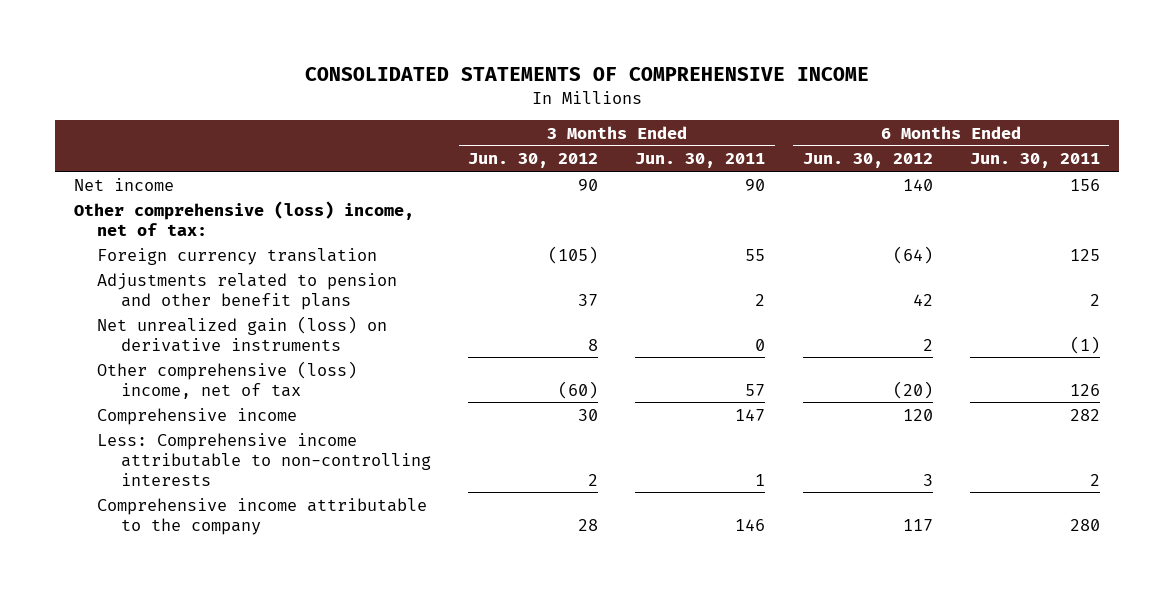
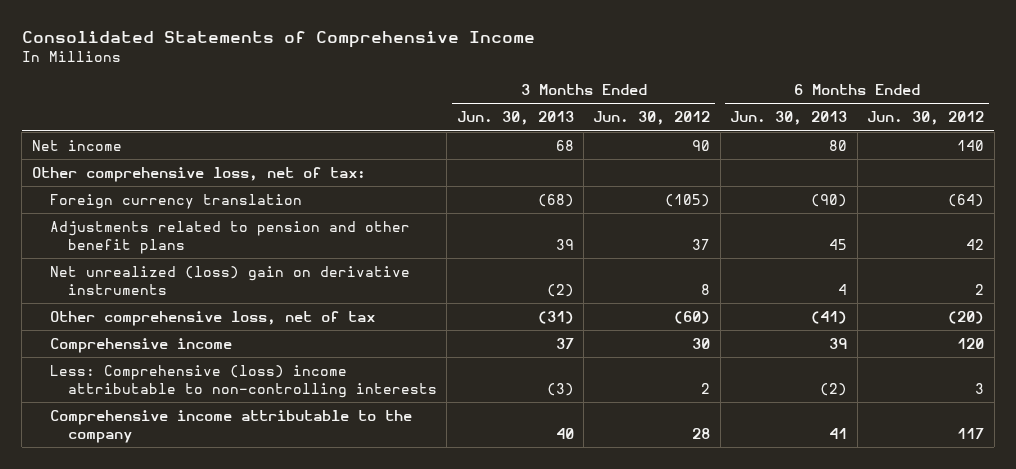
- CONSOLIDATED STATEMENTS OF COMPREHENSIVE INCOME
+ Consolidated Statements of Comprehensive Income
- | 3 Months Ended Jun. 30, 2012 | 3 Months Ended Jun. 30, 2011 | 6 Months Ended Jun. 30, 2012 | 6 Months Ended Jun. 30, 2011
+ | 3 Months Ended Jun. 30, 2013 | 3 Months Ended Jun. 30, 2012 | 6 Months Ended Jun. 30, 2013 | 6 Months Ended Jun. 30, 2012
- Other comprehensive (loss) income, net of tax:
+ Other comprehensive loss, net of tax:
- Net unrealized gain (loss) on derivative instruments | 8 | 0 | 2 | (1)
- Other comprehensive (loss) income, net of tax | (60) | 57 | (20) | 126
+ Net unrealized (loss) gain on derivative instruments | (2) | 8 | 4 | 2
+ Other comprehensive loss, net of tax | (31) | (60) | (41) | (20)
- Less: Comprehensive income attributable to non-controlling interests | 2 | 1 | 3 | 2
+ Less: Comprehensive (loss) income attributable to non-controlling interests | (3) | 2 | (2) | 3

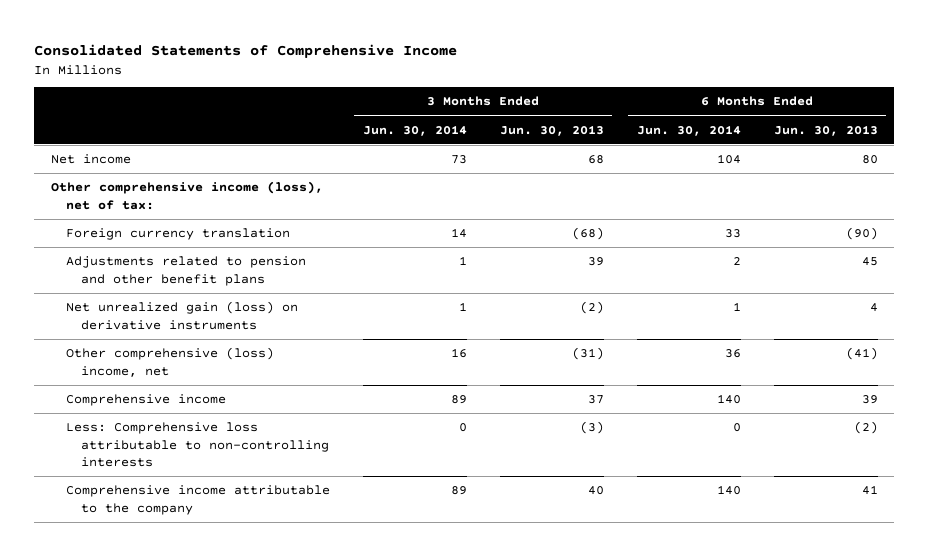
- | 3 Months Ended Jun. 30, 2013 | 3 Months Ended Jun. 30, 2012 | 6 Months Ended Jun. 30, 2013 | 6 Months Ended Jun. 30, 2012
+ | 3 Months Ended Jun. 30, 2014 | 3 Months Ended Jun. 30, 2013 | 6 Months Ended Jun. 30, 2014 | 6 Months Ended Jun. 30, 2013
- Other comprehensive loss, net of tax:
+ Other comprehensive income (loss), net of tax:
- Net unrealized (loss) gain on derivative instruments | (2) | 8 | 4 | 2
- Other comprehensive loss, net of tax | (31) | (60) | (41) | (20)
+ Net unrealized gain (loss) on derivative instruments | 1 | (2) | 1 | 4
+ Other comprehensive (loss) income, net | 16 | (31) | 36 | (41)
- Less: Comprehensive (loss) income attributable to non-controlling interests | (3) | 2 | (2) | 3
+ Less: Comprehensive loss attributable to non-controlling interests | 0 | (3) | 0 | (2)

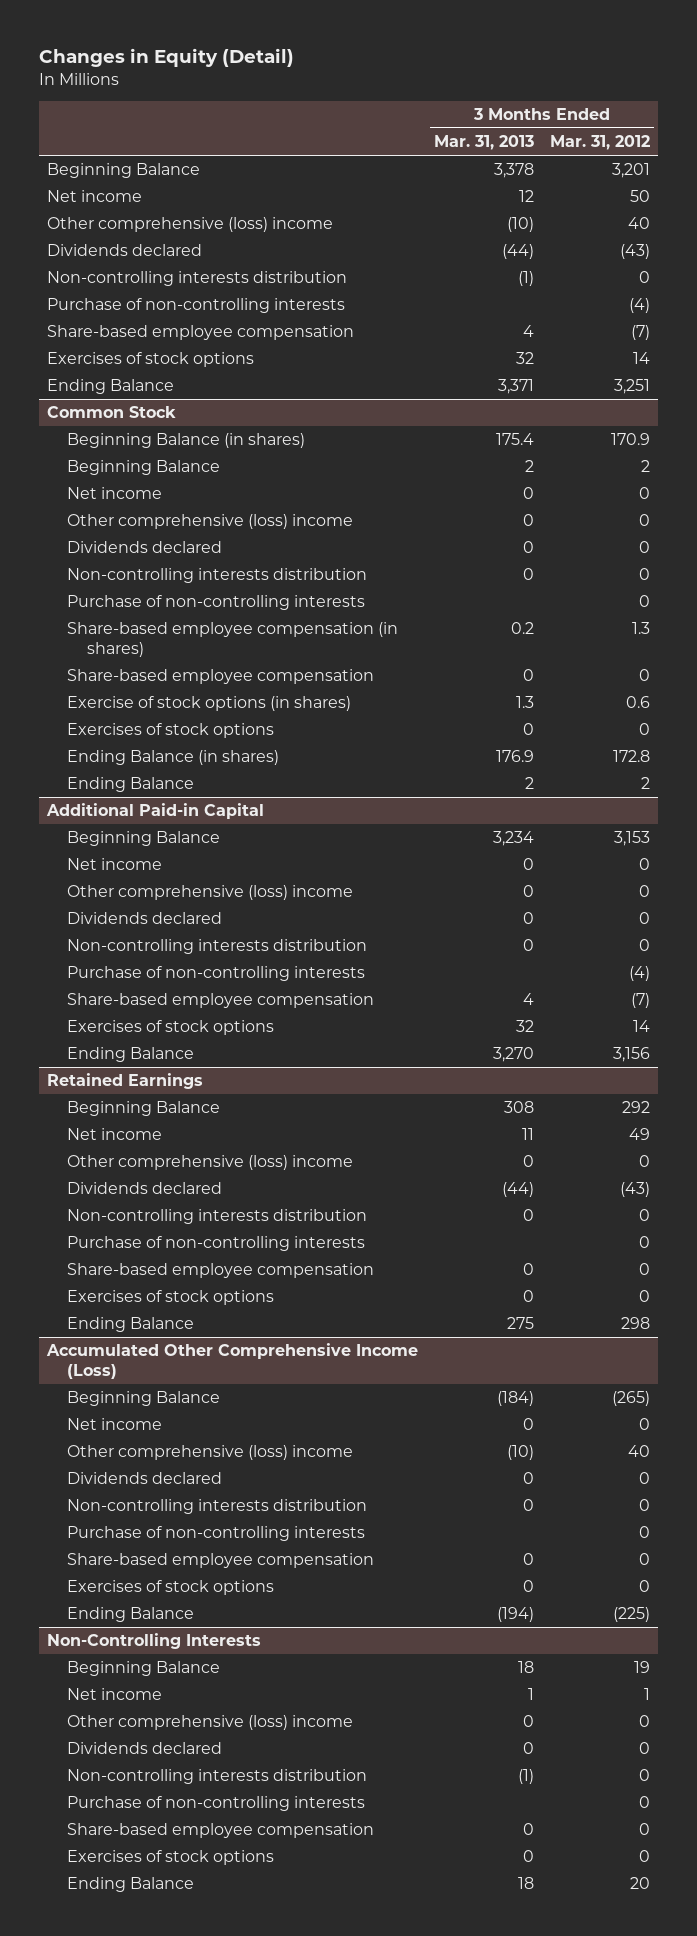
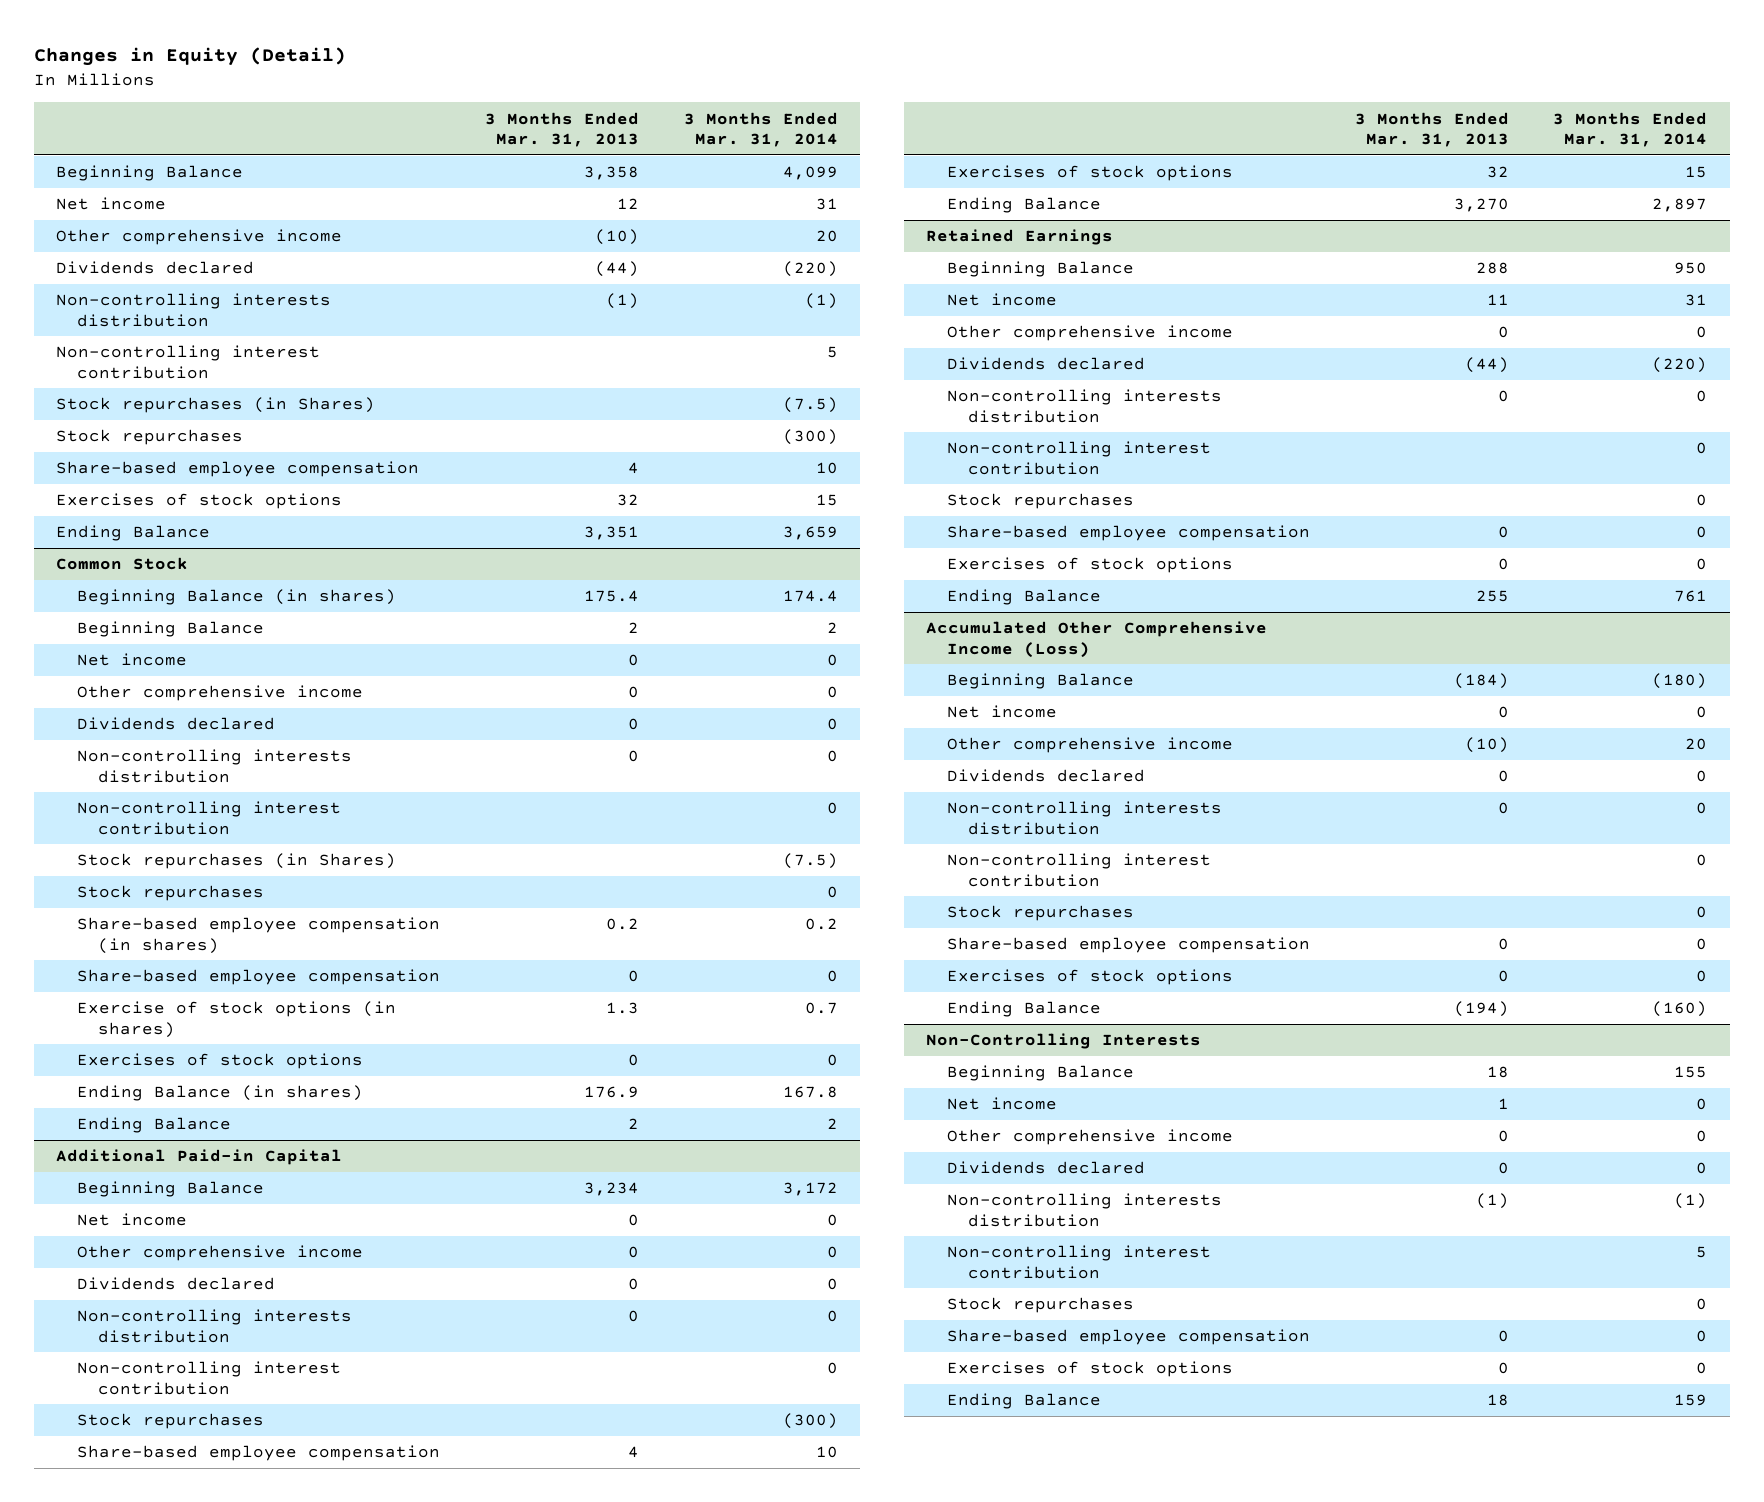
- | 3 Months Ended Mar. 31, 2013 | 3 Months Ended Mar. 31, 2012
+ | 3 Months Ended Mar. 31, 2013 | 3 Months Ended Mar. 31, 2014
- Beginning Balance | 3,378 | 3,201
+ Beginning Balance | 3,358 | 4,099
- Other comprehensive (loss) income | (10) | 40
+ Other comprehensive income | (10) | 20
- Purchase of non-controlling interests | | (4)
+ Non-controlling interest contribution | | 5
+ Stock repurchases (in Shares) | | (7.5)
+ Stock repurchases | | (300)
- Ending Balance | 3,371 | 3,251
+ Ending Balance | 3,351 | 3,659
@ Common Stock
- Other comprehensive (loss) income | 0 | 0
+ Other comprehensive income | 0 | 0
- Purchase of non-controlling interests | | 0
+ Non-controlling interest contribution | | 0
+ Stock repurchases (in Shares) | | (7.5)
+ Stock repurchases | | 0
@ Additional Paid-in Capital
- Other comprehensive (loss) income | 0 | 0
+ Other comprehensive income | 0 | 0
- Purchase of non-controlling interests | | (4)
+ Non-controlling interest contribution | | 0
+ Stock repurchases | | (300)
@ Retained Earnings
- Beginning Balance | 308 | 292
+ Beginning Balance | 288 | 950
- Other comprehensive (loss) income | 0 | 0
+ Other comprehensive income | 0 | 0
- Purchase of non-controlling interests | | 0
+ Non-controlling interest contribution | | 0
+ Stock repurchases | | 0
- Ending Balance | 275 | 298
+ Ending Balance | 255 | 761
@ Accumulated Other Comprehensive Income (Loss)
- Other comprehensive (loss) income | (10) | 40
+ Other comprehensive income | (10) | 20
- Purchase of non-controlling interests | | 0
+ Non-controlling interest contribution | | 0
+ Stock repurchases | | 0
@ Non-Controlling Interests
- Other comprehensive (loss) income | 0 | 0
+ Other comprehensive income | 0 | 0
- Purchase of non-controlling interests | | 0
+ Non-controlling interest contribution | | 5
+ Stock repurchases | | 0

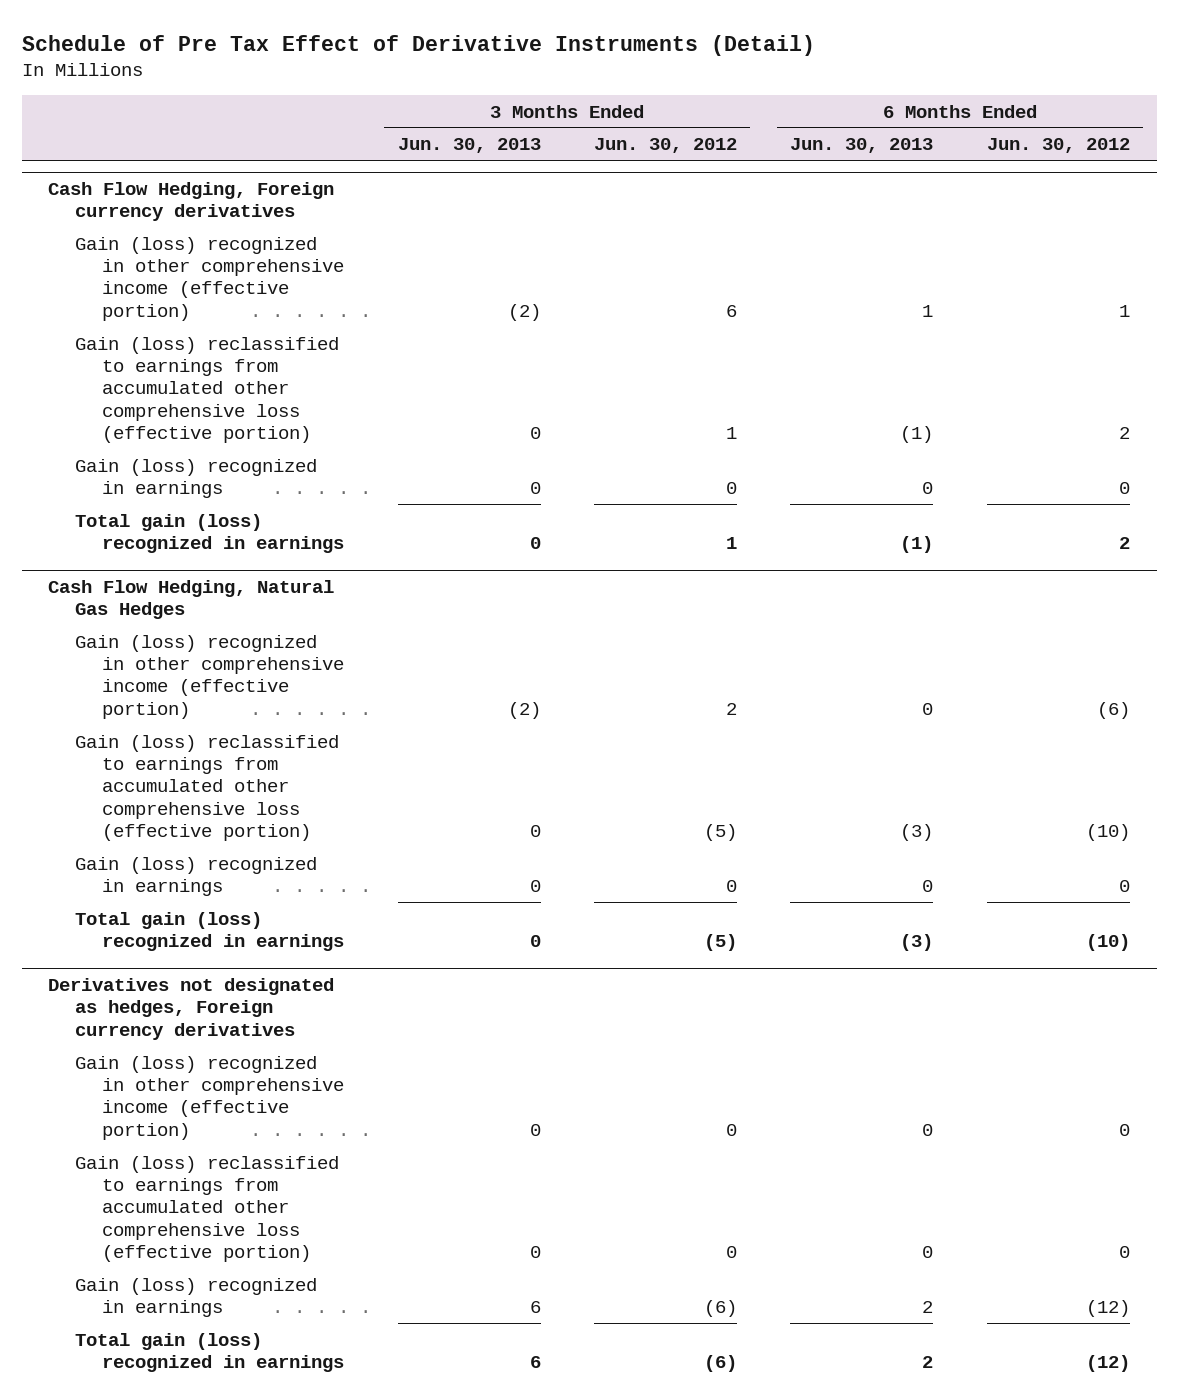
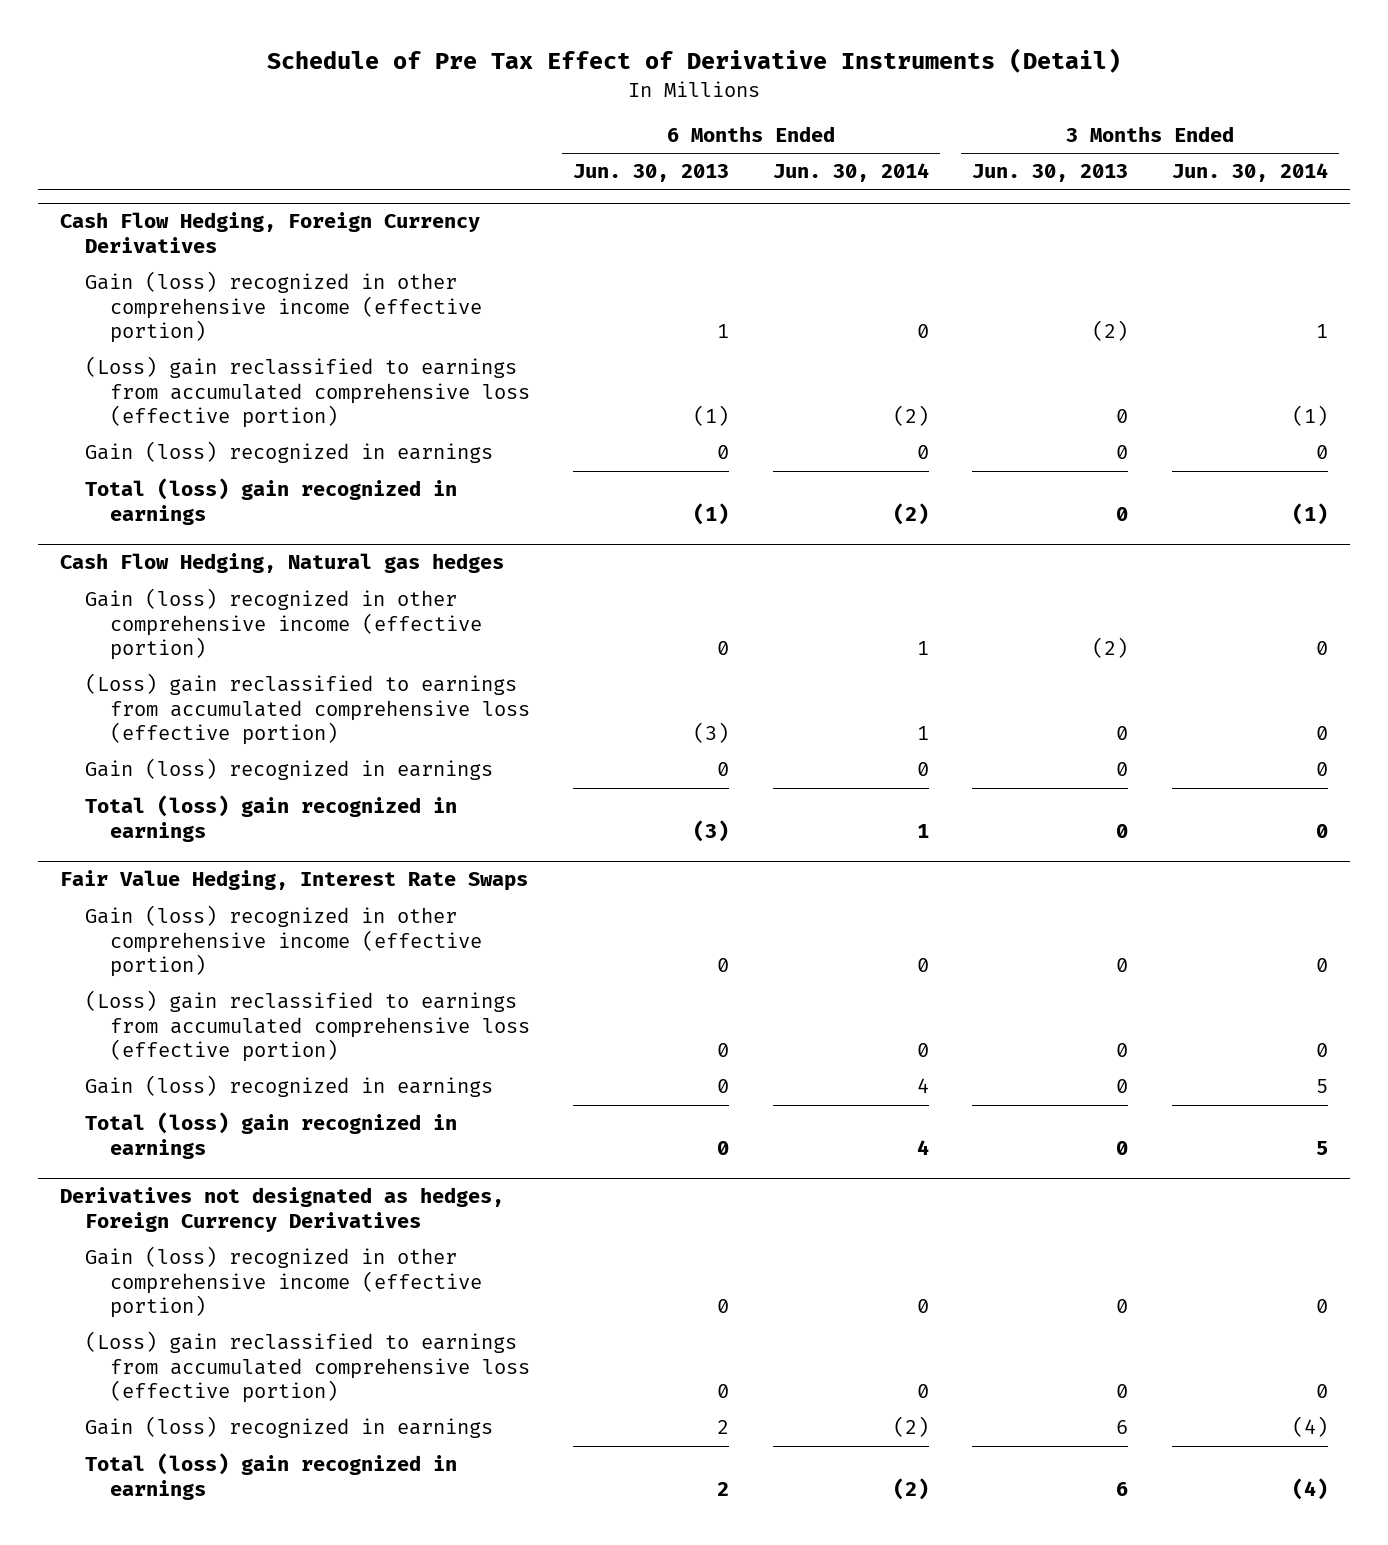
- | 3 Months Ended Jun. 30, 2013 | 3 Months Ended Jun. 30, 2012 | 6 Months Ended Jun. 30, 2013 | 6 Months Ended Jun. 30, 2012
+ | 6 Months Ended Jun. 30, 2013 | 6 Months Ended Jun. 30, 2014 | 3 Months Ended Jun. 30, 2013 | 3 Months Ended Jun. 30, 2014
- Cash Flow Hedging, Foreign currency derivatives
+ Cash Flow Hedging, Foreign Currency Derivatives
- Gain (loss) reclassified to earnings from accumulated other comprehensive loss (effective portion) | 0 | 1 | (1) | 2
+ (Loss) gain reclassified to earnings from accumulated comprehensive loss (effective portion) | (1) | (2) | 0 | (1)
- Total gain (loss) recognized in earnings | 0 | 1 | (1) | 2
- Cash Flow Hedging, Natural Gas Hedges
+ Total (loss) gain recognized in earnings | (1) | (2) | 0 | (1)
+ Cash Flow Hedging, Natural gas hedges
- Gain (loss) reclassified to earnings from accumulated other comprehensive loss (effective portion) | 0 | (5) | (3) | (10)
+ (Loss) gain reclassified to earnings from accumulated comprehensive loss (effective portion) | (3) | 1 | 0 | 0
- Total gain (loss) recognized in earnings | 0 | (5) | (3) | (10)
- Derivatives not designated as hedges, Foreign currency derivatives
+ Total (loss) gain recognized in earnings | (3) | 1 | 0 | 0
+ Fair Value Hedging, Interest Rate Swaps
- Gain (loss) reclassified to earnings from accumulated other comprehensive loss (effective portion) | 0 | 0 | 0 | 0
+ (Loss) gain reclassified to earnings from accumulated comprehensive loss (effective portion) | 0 | 0 | 0 | 0
+ Gain (loss) recognized in earnings | 0 | 4 | 0 | 5
+ Total (loss) gain recognized in earnings | 0 | 4 | 0 | 5
+ Derivatives not designated as hedges, Foreign Currency Derivatives
+ Gain (loss) recognized in other comprehensive income (effective portion) | 0 | 0 | 0 | 0
+ (Loss) gain reclassified to earnings from accumulated comprehensive loss (effective portion) | 0 | 0 | 0 | 0
- Total gain (loss) recognized in earnings | 6 | (6) | 2 | (12)
+ Total (loss) gain recognized in earnings | 2 | (2) | 6 | (4)

